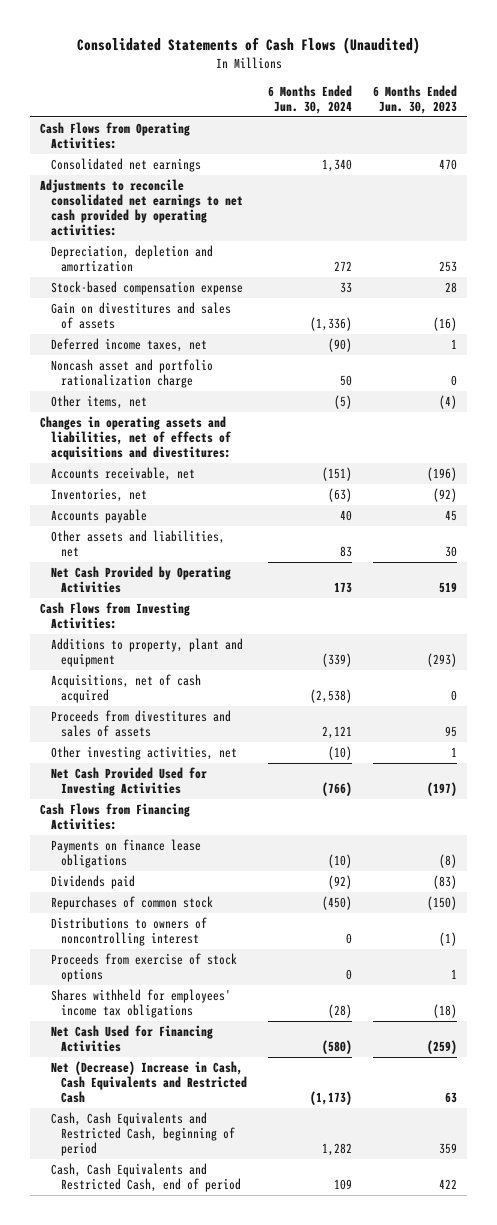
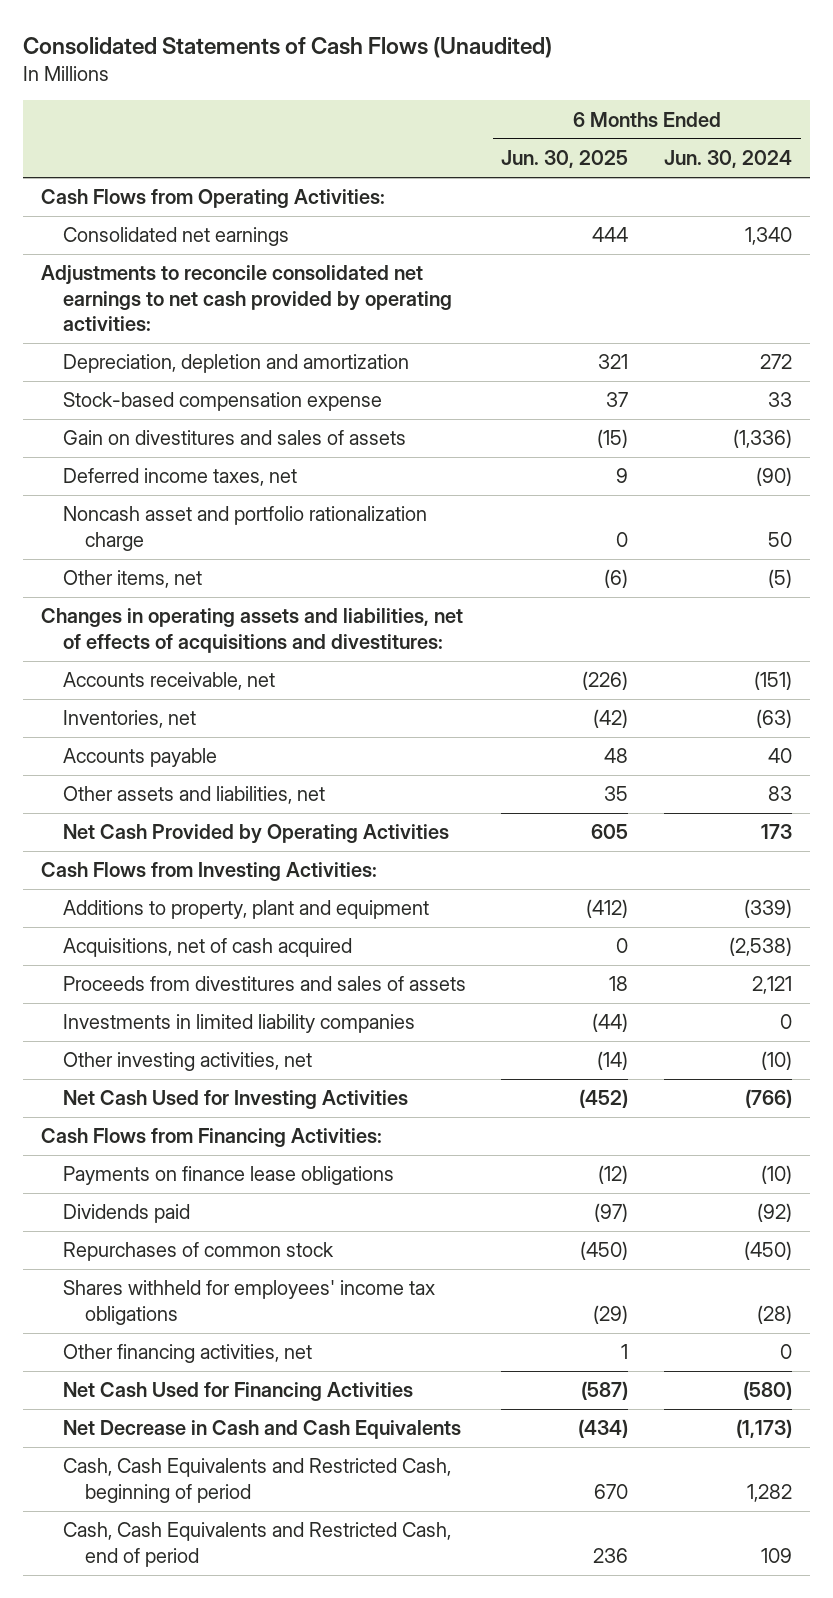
- | 6 Months Ended Jun. 30, 2024 | 6 Months Ended Jun. 30, 2023
+ | 6 Months Ended Jun. 30, 2025 | 6 Months Ended Jun. 30, 2024
+ Investments in limited liability companies | (44) | 0
- Net Cash Provided Used for Investing Activities | (766) | (197)
+ Net Cash Used for Investing Activities | (452) | (766)
- Distributions to owners of noncontrolling interest | 0 | (1)
- Proceeds from exercise of stock options | 0 | 1
+ Other financing activities, net | 1 | 0
- Net (Decrease) Increase in Cash, Cash Equivalents and Restricted Cash | (1,173) | 63
+ Net Decrease in Cash and Cash Equivalents | (434) | (1,173)

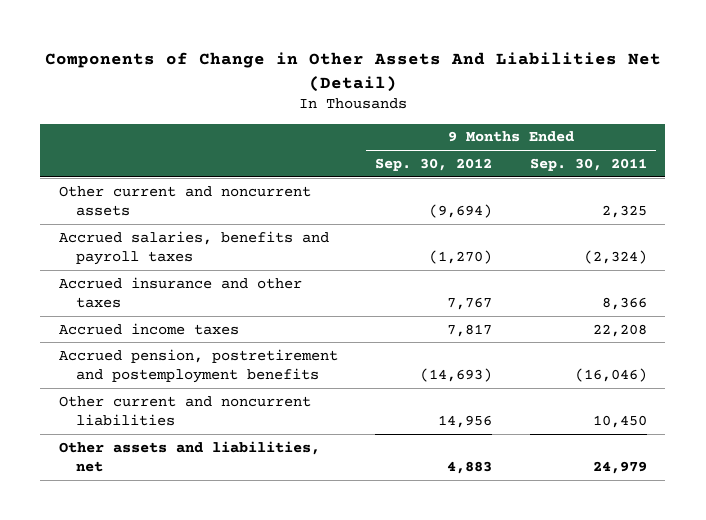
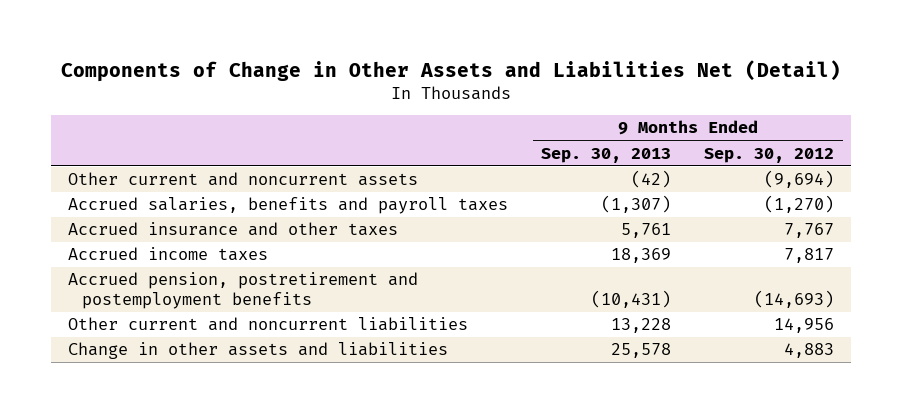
- Components of Change in Other Assets And Liabilities Net (Detail)
+ Components of Change in Other Assets and Liabilities Net (Detail)
- | 9 Months Ended Sep. 30, 2012 | 9 Months Ended Sep. 30, 2011
+ | 9 Months Ended Sep. 30, 2013 | 9 Months Ended Sep. 30, 2012
- Other assets and liabilities, net | 4,883 | 24,979
+ Change in other assets and liabilities | 25,578 | 4,883

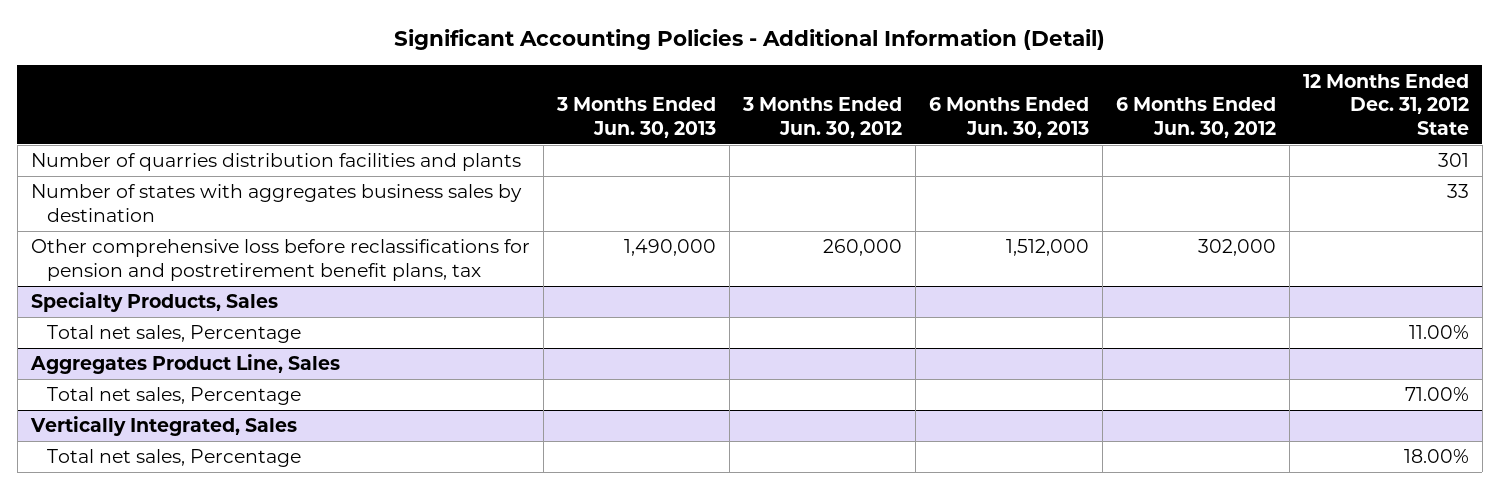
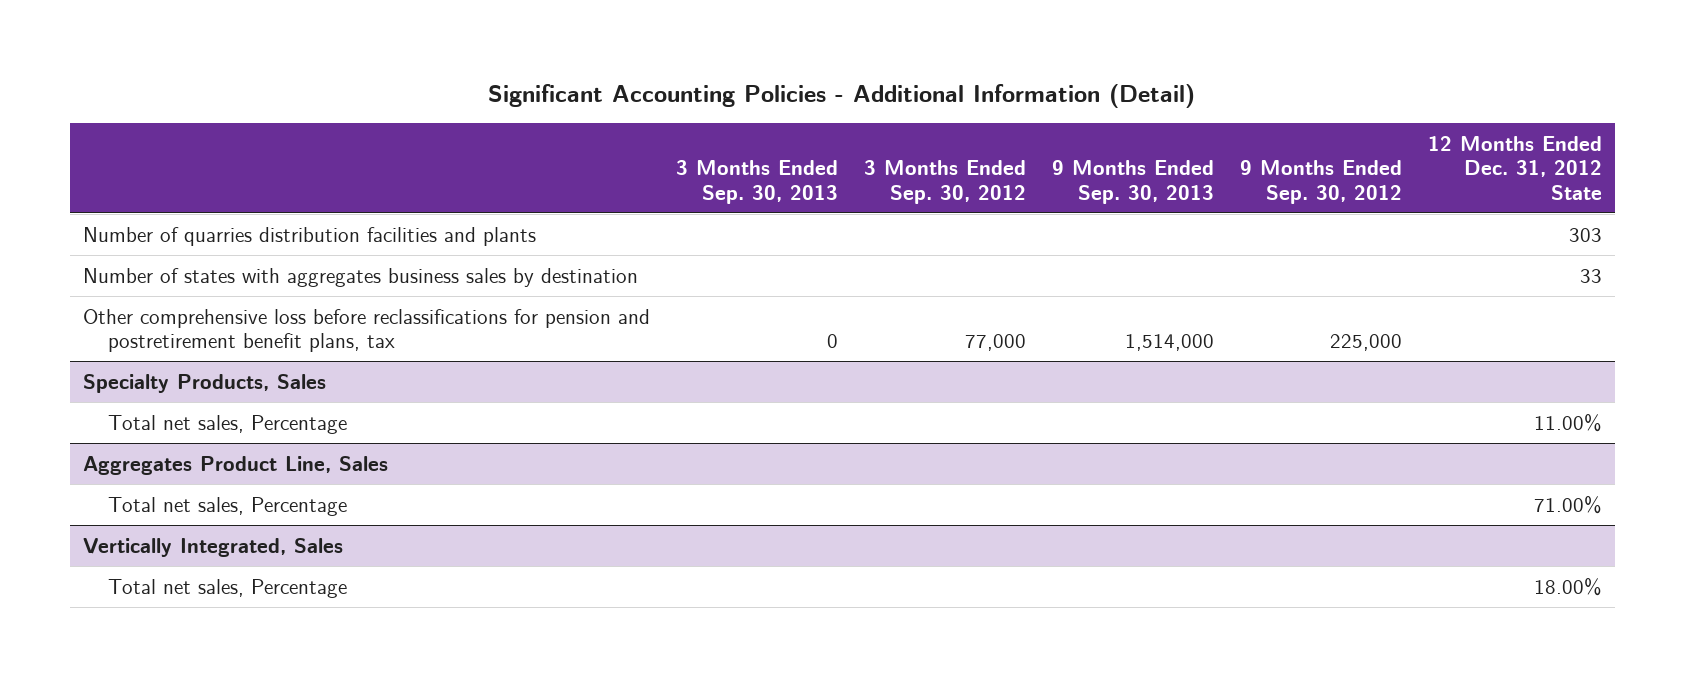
- | 3 Months Ended Jun. 30, 2013 | 3 Months Ended Jun. 30, 2012 | 6 Months Ended Jun. 30, 2013 | 6 Months Ended Jun. 30, 2012 | 12 Months Ended Dec. 31, 2012 State
+ | 3 Months Ended Sep. 30, 2013 | 3 Months Ended Sep. 30, 2012 | 9 Months Ended Sep. 30, 2013 | 9 Months Ended Sep. 30, 2012 | 12 Months Ended Dec. 31, 2012 State
- Number of quarries distribution facilities and plants | | | | | 301
+ Number of quarries distribution facilities and plants | | | | | 303

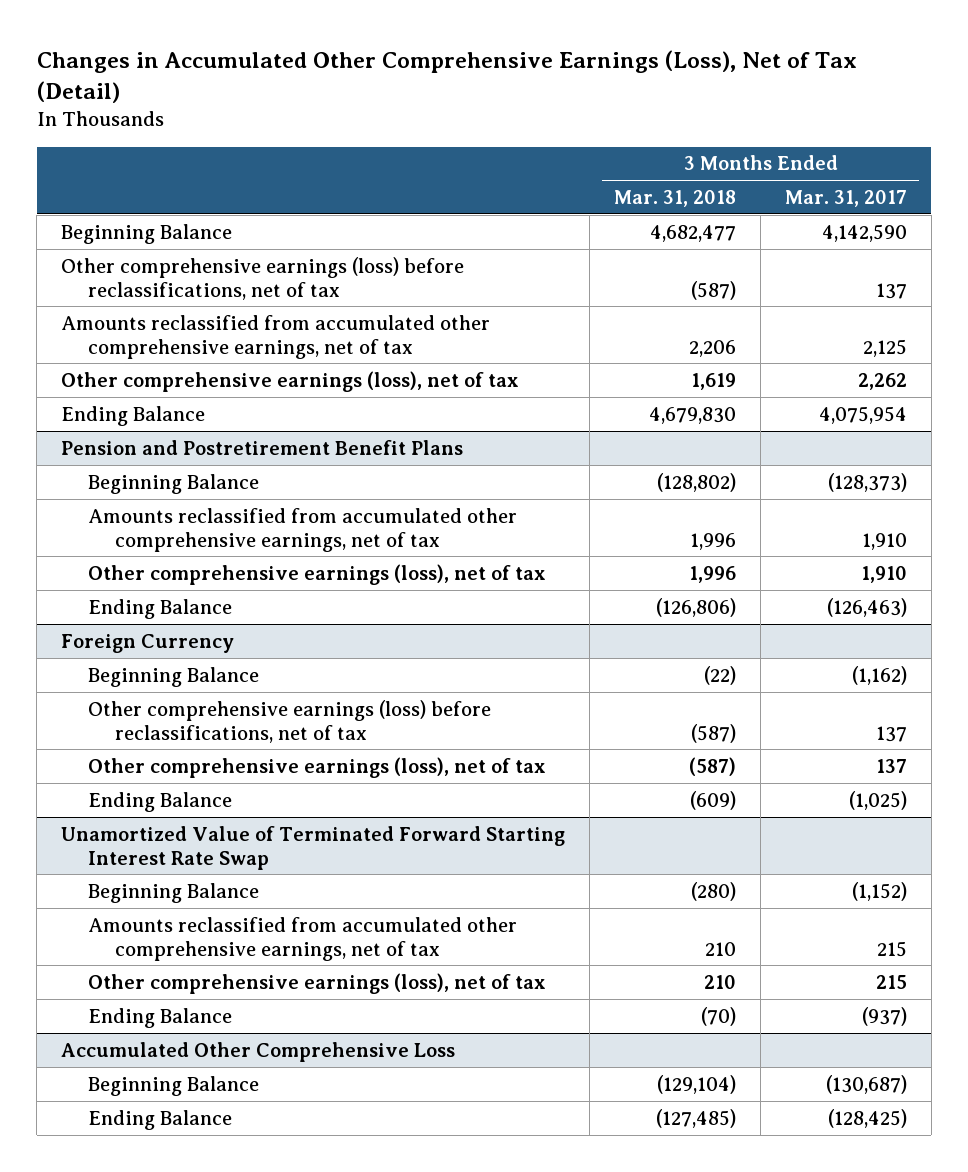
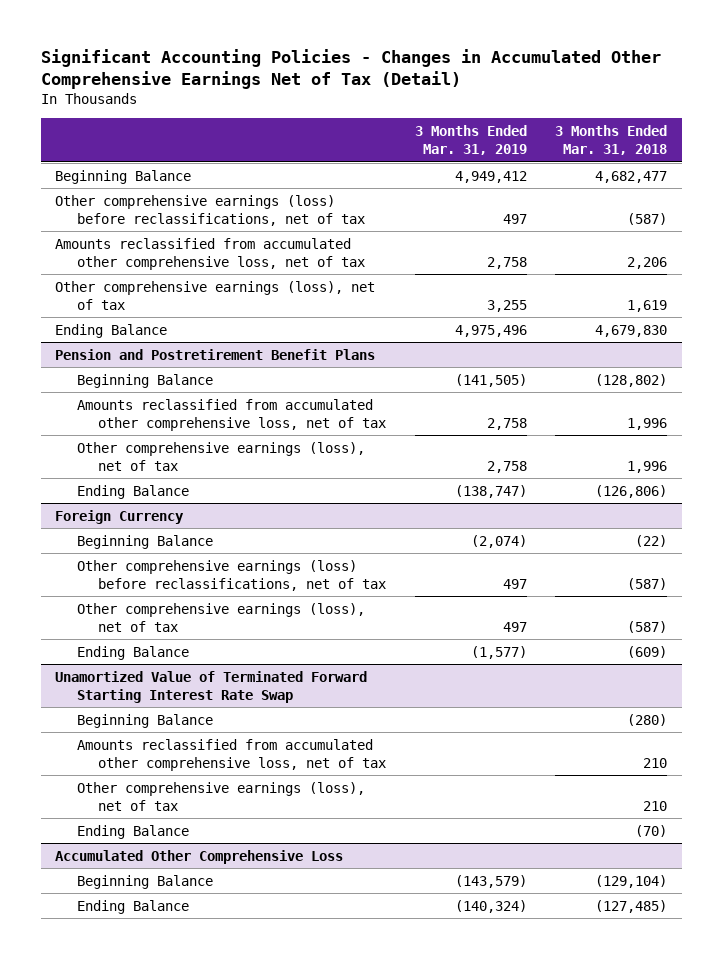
- Changes in Accumulated Other Comprehensive Earnings (Loss), Net of Tax (Detail)
+ Significant Accounting Policies - Changes in Accumulated Other Comprehensive Earnings Net of Tax (Detail)
- | 3 Months Ended Mar. 31, 2018 | 3 Months Ended Mar. 31, 2017
+ | 3 Months Ended Mar. 31, 2019 | 3 Months Ended Mar. 31, 2018
- Amounts reclassified from accumulated other comprehensive earnings, net of tax | 2,206 | 2,125
+ Amounts reclassified from accumulated other comprehensive loss, net of tax | 2,758 | 2,206
@ Pension and Postretirement Benefit Plans
- Amounts reclassified from accumulated other comprehensive earnings, net of tax | 1,996 | 1,910
+ Amounts reclassified from accumulated other comprehensive loss, net of tax | 2,758 | 1,996
@ Unamortized Value of Terminated Forward Starting Interest Rate Swap
- Amounts reclassified from accumulated other comprehensive earnings, net of tax | 210 | 215
+ Amounts reclassified from accumulated other comprehensive loss, net of tax | | 210

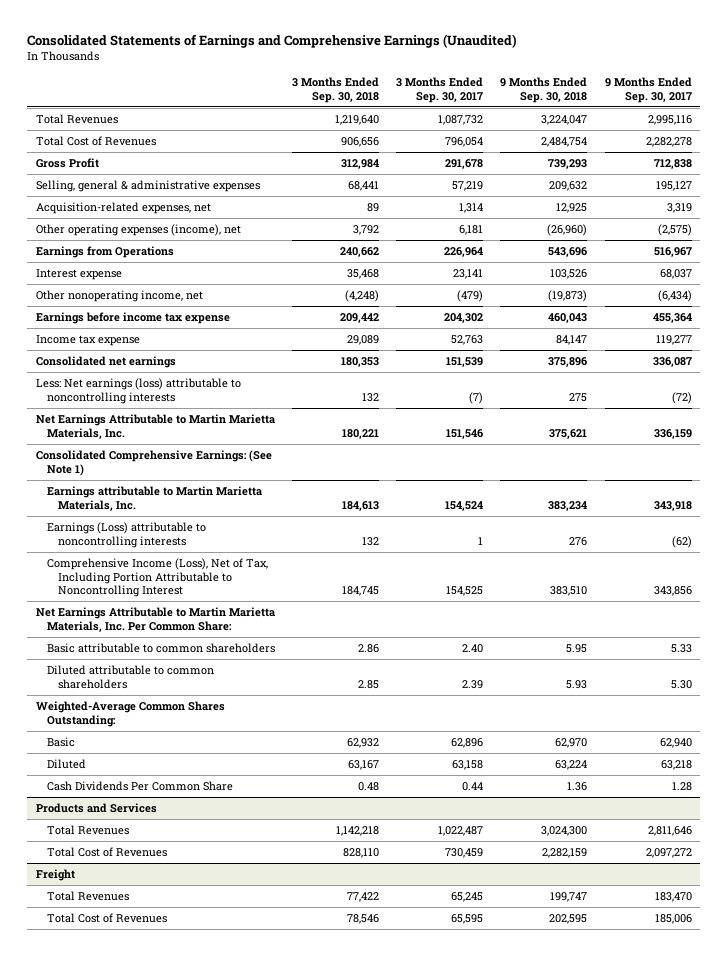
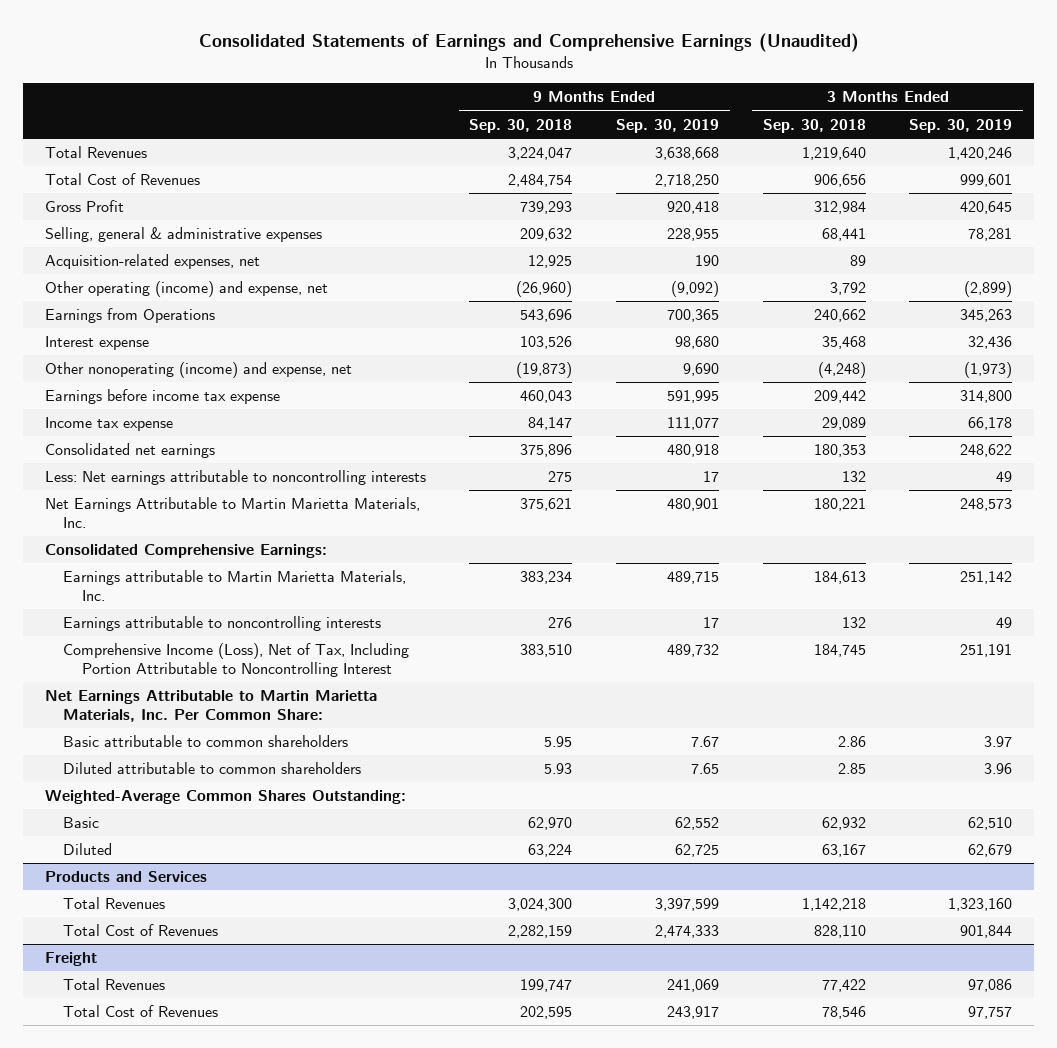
- | 3 Months Ended Sep. 30, 2018 | 3 Months Ended Sep. 30, 2017 | 9 Months Ended Sep. 30, 2018 | 9 Months Ended Sep. 30, 2017
+ | 9 Months Ended Sep. 30, 2018 | 9 Months Ended Sep. 30, 2019 | 3 Months Ended Sep. 30, 2018 | 3 Months Ended Sep. 30, 2019
- Other operating expenses (income), net | 3,792 | 6,181 | (26,960) | (2,575)
+ Other operating (income) and expense, net | (26,960) | (9,092) | 3,792 | (2,899)
- Other nonoperating income, net | (4,248) | (479) | (19,873) | (6,434)
+ Other nonoperating (income) and expense, net | (19,873) | 9,690 | (4,248) | (1,973)
- Less: Net earnings (loss) attributable to noncontrolling interests | 132 | (7) | 275 | (72)
+ Less: Net earnings attributable to noncontrolling interests | 275 | 17 | 132 | 49
- Consolidated Comprehensive Earnings: (See Note 1)
+ Consolidated Comprehensive Earnings:
- Earnings (Loss) attributable to noncontrolling interests | 132 | 1 | 276 | (62)
+ Earnings attributable to noncontrolling interests | 276 | 17 | 132 | 49
- Cash Dividends Per Common Share | 0.48 | 0.44 | 1.36 | 1.28

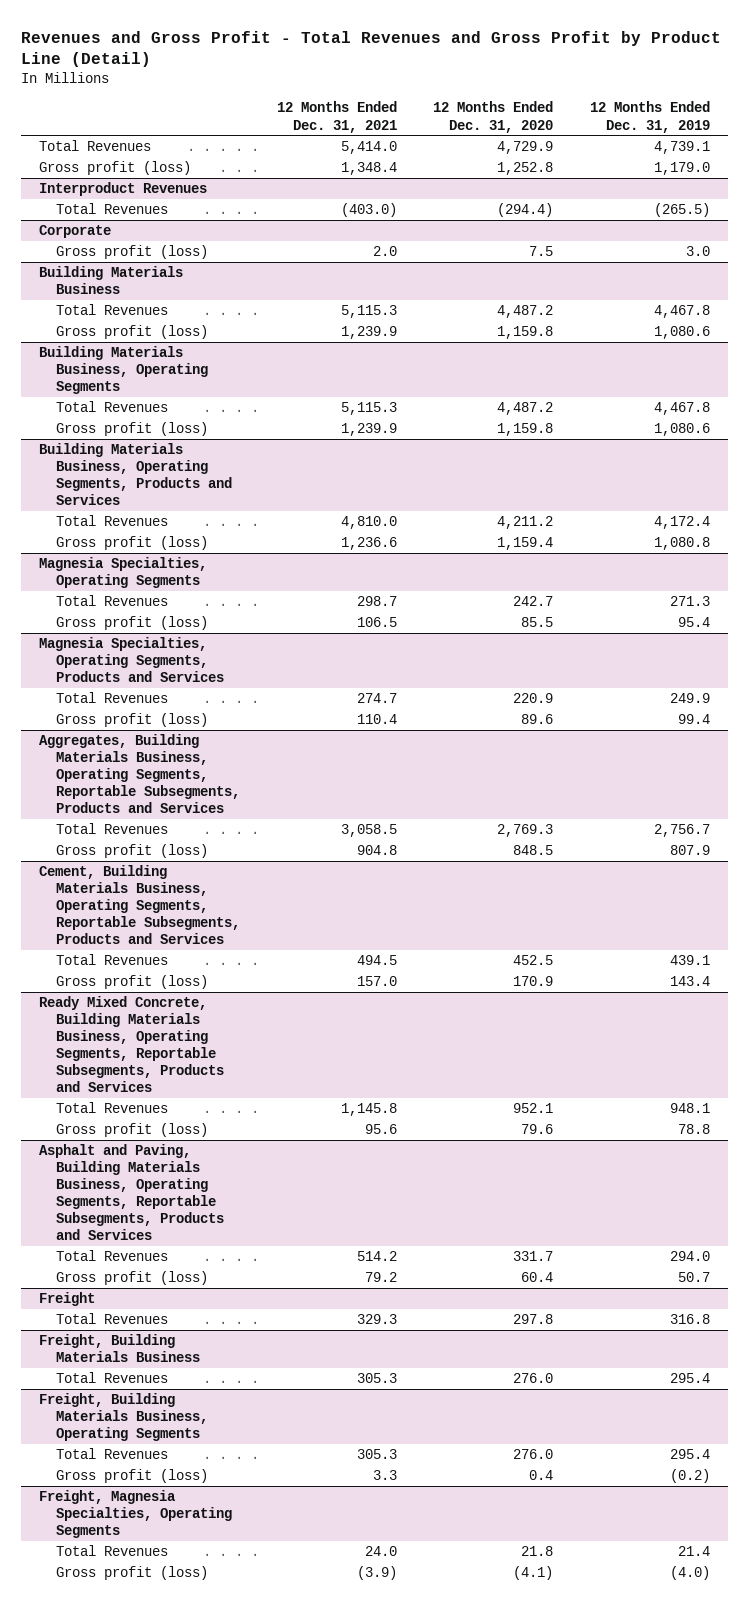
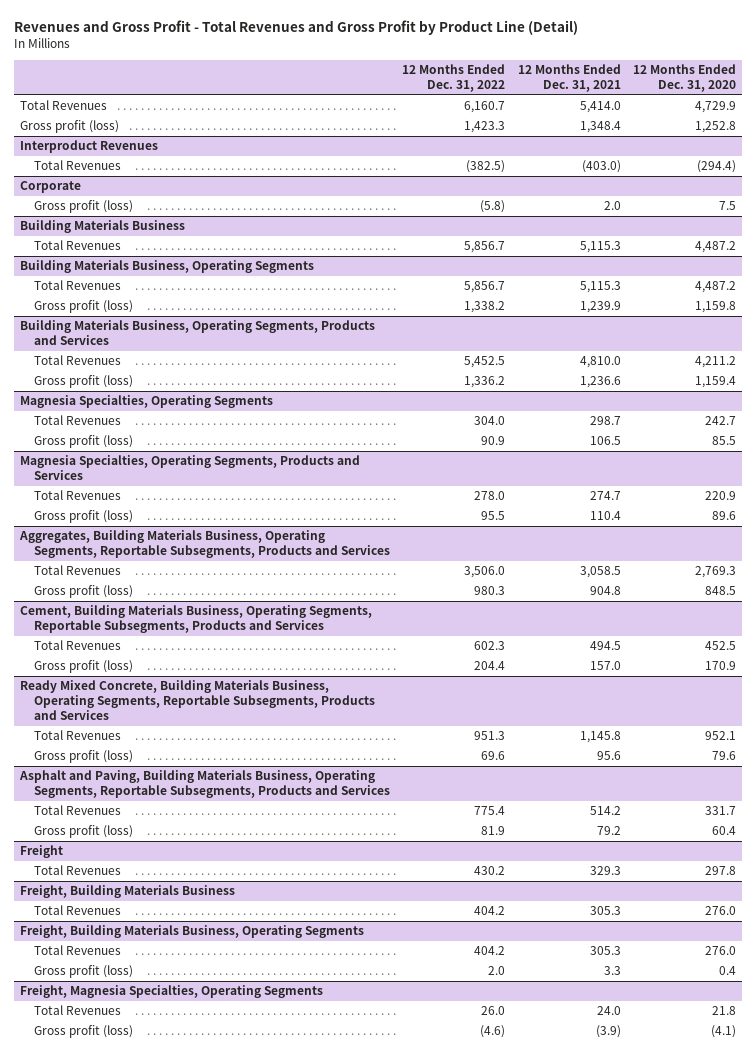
- | 12 Months Ended Dec. 31, 2021 | 12 Months Ended Dec. 31, 2020 | 12 Months Ended Dec. 31, 2019
+ | 12 Months Ended Dec. 31, 2022 | 12 Months Ended Dec. 31, 2021 | 12 Months Ended Dec. 31, 2020
@ Building Materials Business
- Gross profit (loss) | 1,239.9 | 1,159.8 | 1,080.6

